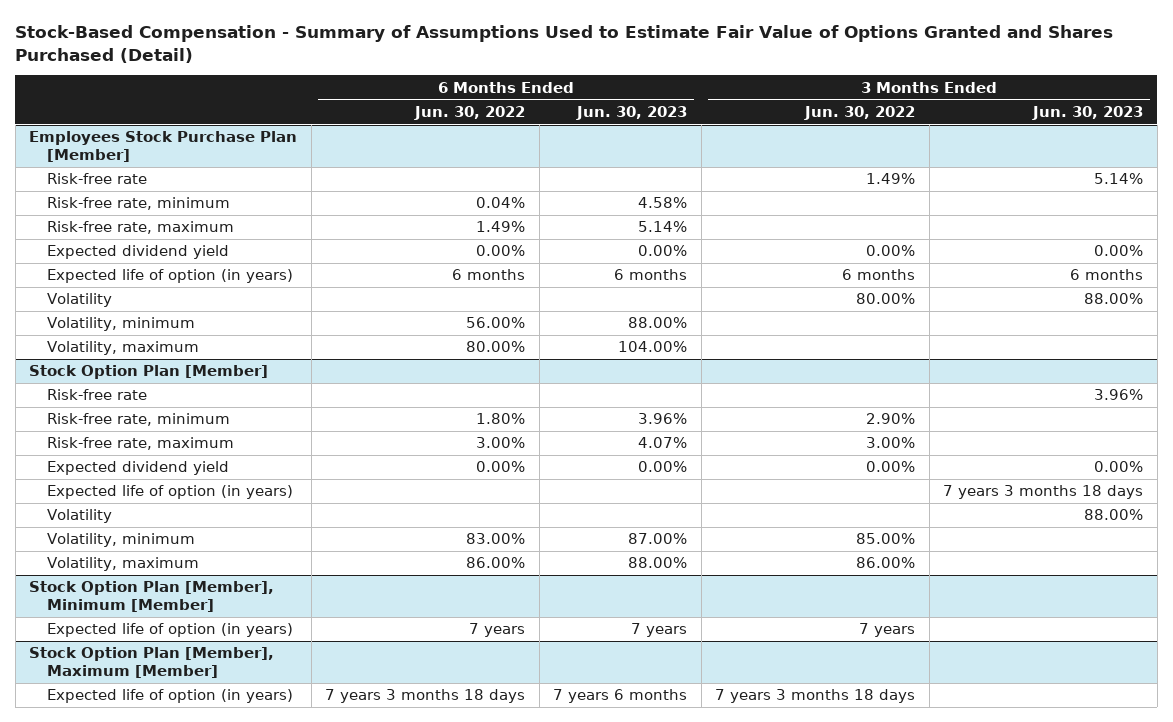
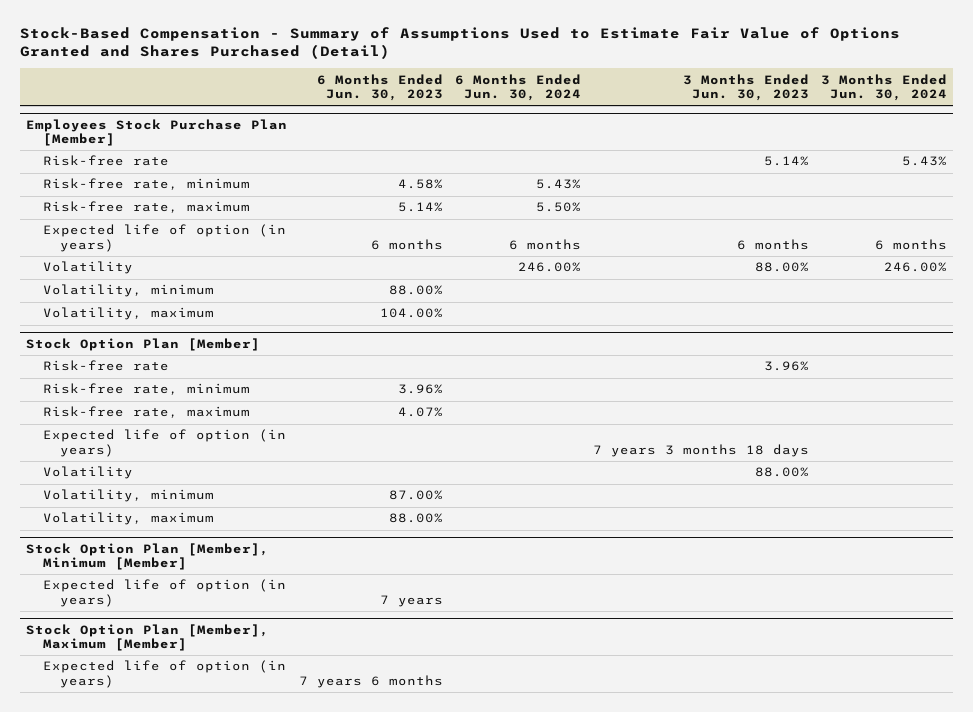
- | 6 Months Ended Jun. 30, 2022 | 6 Months Ended Jun. 30, 2023 | 3 Months Ended Jun. 30, 2022 | 3 Months Ended Jun. 30, 2023
+ | 6 Months Ended Jun. 30, 2023 | 6 Months Ended Jun. 30, 2024 | 3 Months Ended Jun. 30, 2023 | 3 Months Ended Jun. 30, 2024
@ Employees Stock Purchase Plan [Member]
- Expected dividend yield | 0.00% | 0.00% | 0.00% | 0.00%
@ Stock Option Plan [Member]
- Expected dividend yield | 0.00% | 0.00% | 0.00% | 0.00%

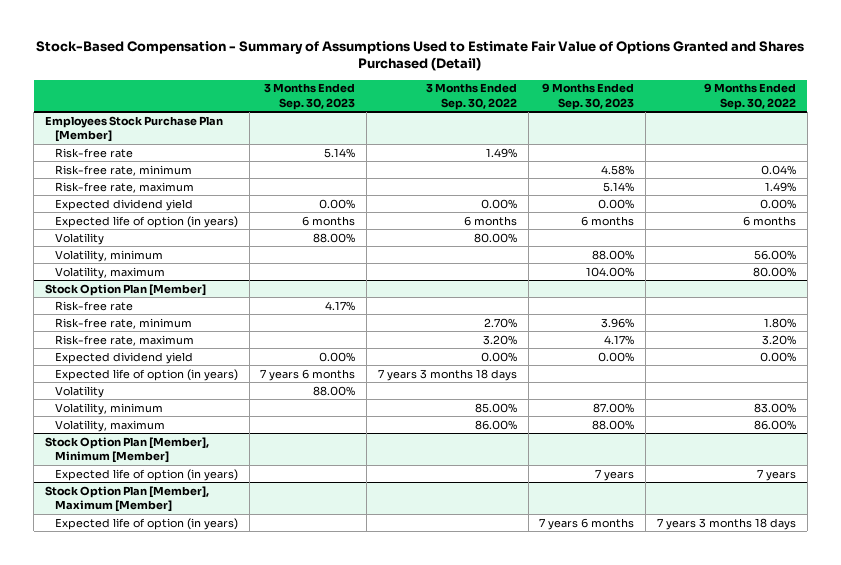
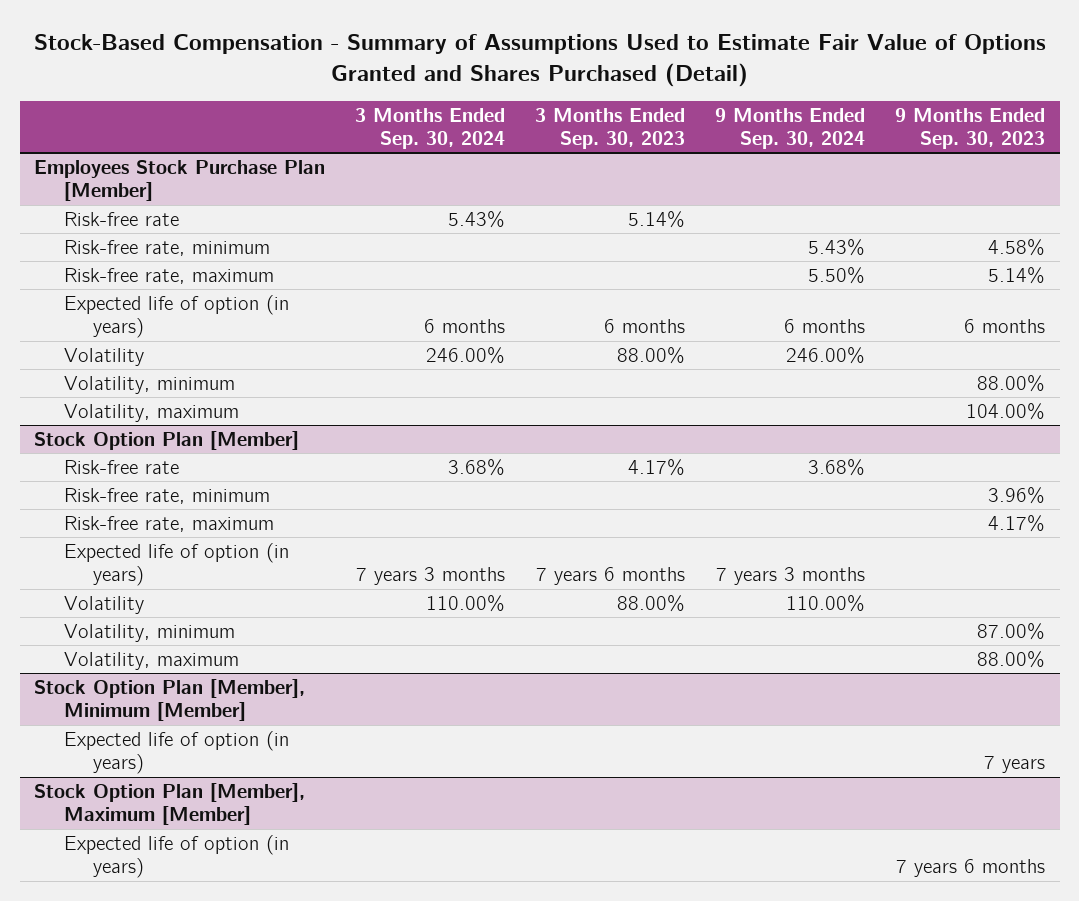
- | 3 Months Ended Sep. 30, 2023 | 3 Months Ended Sep. 30, 2022 | 9 Months Ended Sep. 30, 2023 | 9 Months Ended Sep. 30, 2022
+ | 3 Months Ended Sep. 30, 2024 | 3 Months Ended Sep. 30, 2023 | 9 Months Ended Sep. 30, 2024 | 9 Months Ended Sep. 30, 2023
@ Employees Stock Purchase Plan [Member]
- Expected dividend yield | 0.00% | 0.00% | 0.00% | 0.00%
@ Stock Option Plan [Member]
- Expected dividend yield | 0.00% | 0.00% | 0.00% | 0.00%

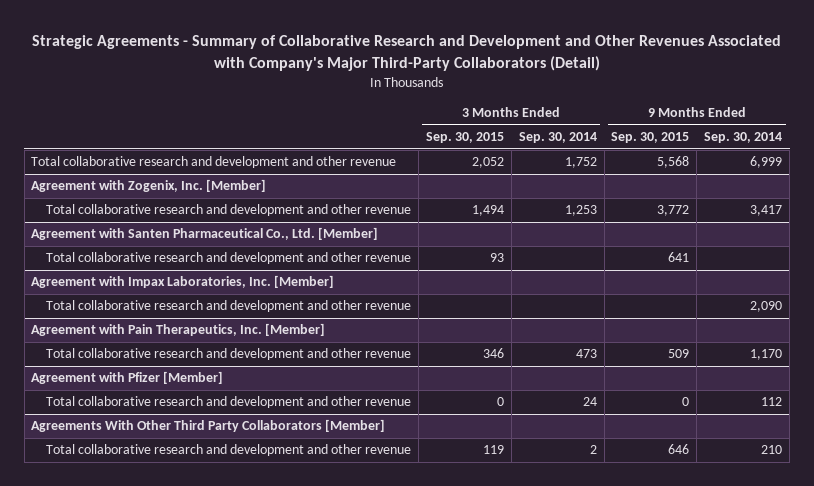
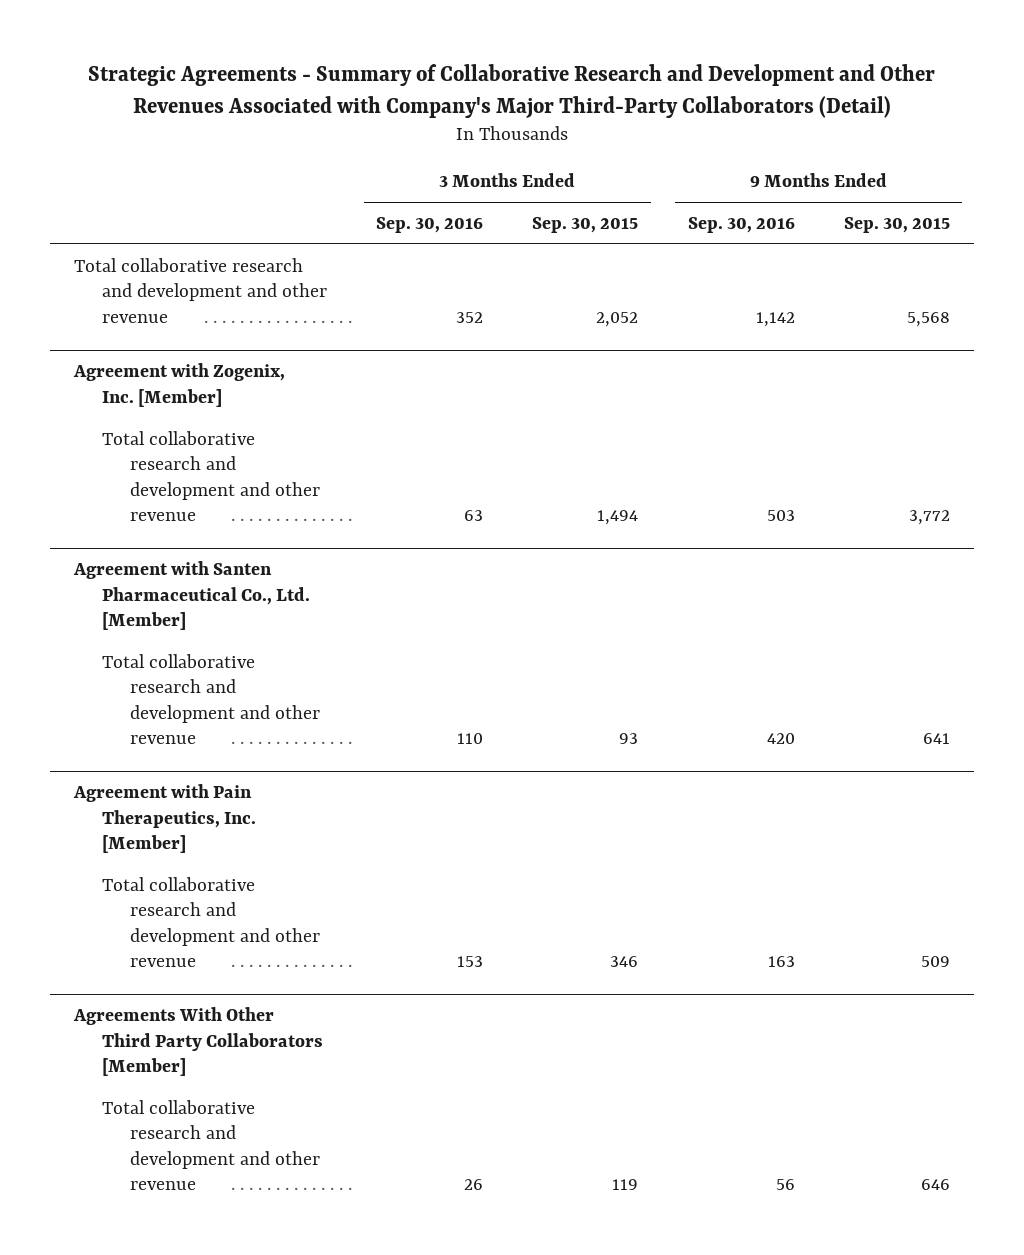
- | 3 Months Ended Sep. 30, 2015 | 3 Months Ended Sep. 30, 2014 | 9 Months Ended Sep. 30, 2015 | 9 Months Ended Sep. 30, 2014
+ | 3 Months Ended Sep. 30, 2016 | 3 Months Ended Sep. 30, 2015 | 9 Months Ended Sep. 30, 2016 | 9 Months Ended Sep. 30, 2015
- Agreement with Impax Laboratories, Inc. [Member]
- Total collaborative research and development and other revenue | | | | 2,090
- Agreement with Pfizer [Member]
- Total collaborative research and development and other revenue | 0 | 24 | 0 | 112

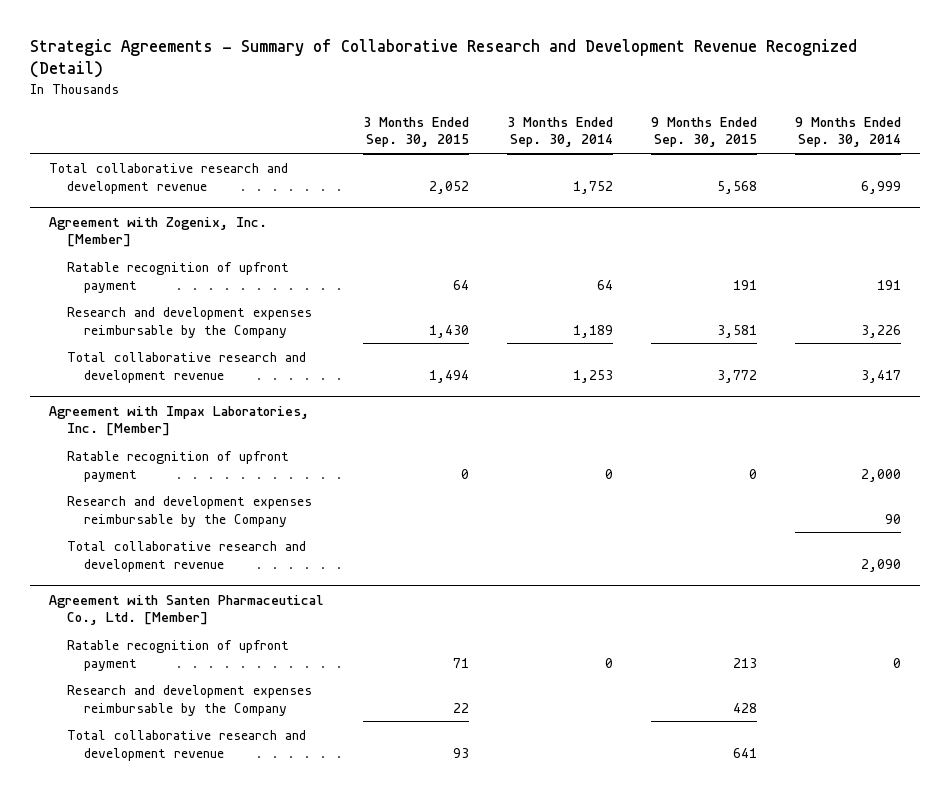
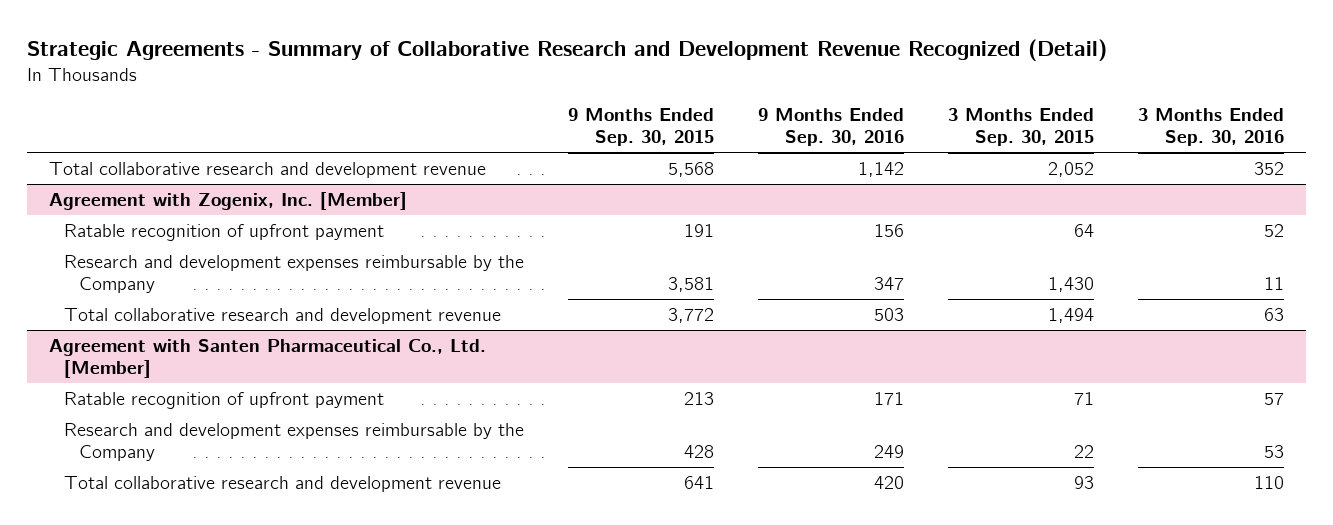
- | 3 Months Ended Sep. 30, 2015 | 3 Months Ended Sep. 30, 2014 | 9 Months Ended Sep. 30, 2015 | 9 Months Ended Sep. 30, 2014
+ | 9 Months Ended Sep. 30, 2015 | 9 Months Ended Sep. 30, 2016 | 3 Months Ended Sep. 30, 2015 | 3 Months Ended Sep. 30, 2016
- Agreement with Impax Laboratories, Inc. [Member]
- Ratable recognition of upfront payment | 0 | 0 | 0 | 2,000
- Research and development expenses reimbursable by the Company | | | | 90
- Total collaborative research and development revenue | | | | 2,090

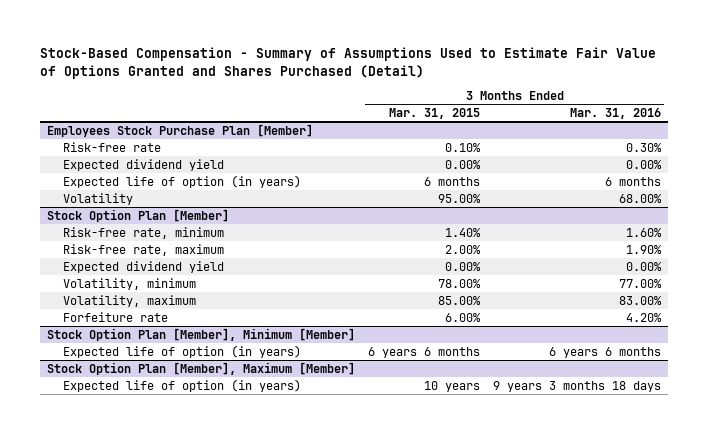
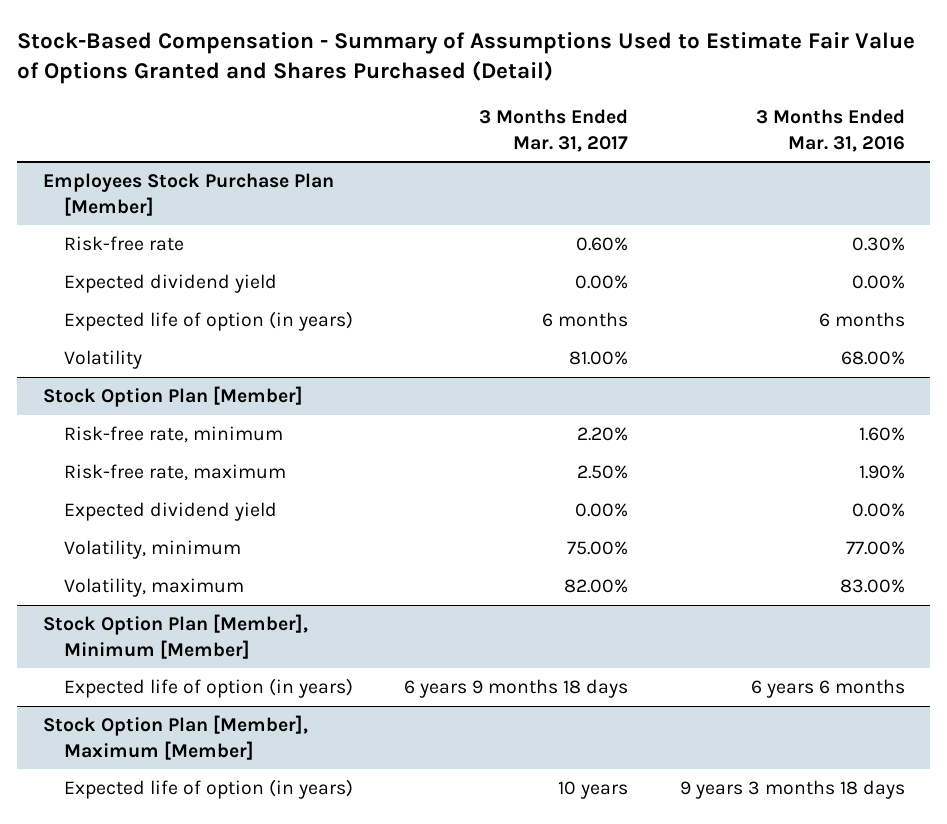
- | 3 Months Ended Mar. 31, 2015 | 3 Months Ended Mar. 31, 2016
+ | 3 Months Ended Mar. 31, 2017 | 3 Months Ended Mar. 31, 2016
@ Stock Option Plan [Member]
- Forfeiture rate | 6.00% | 4.20%

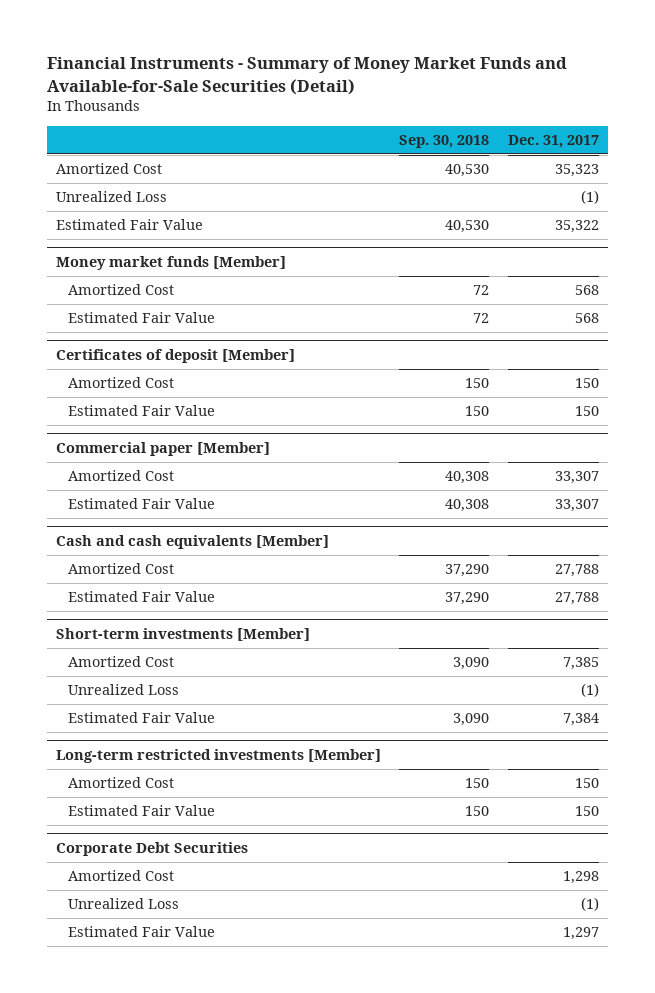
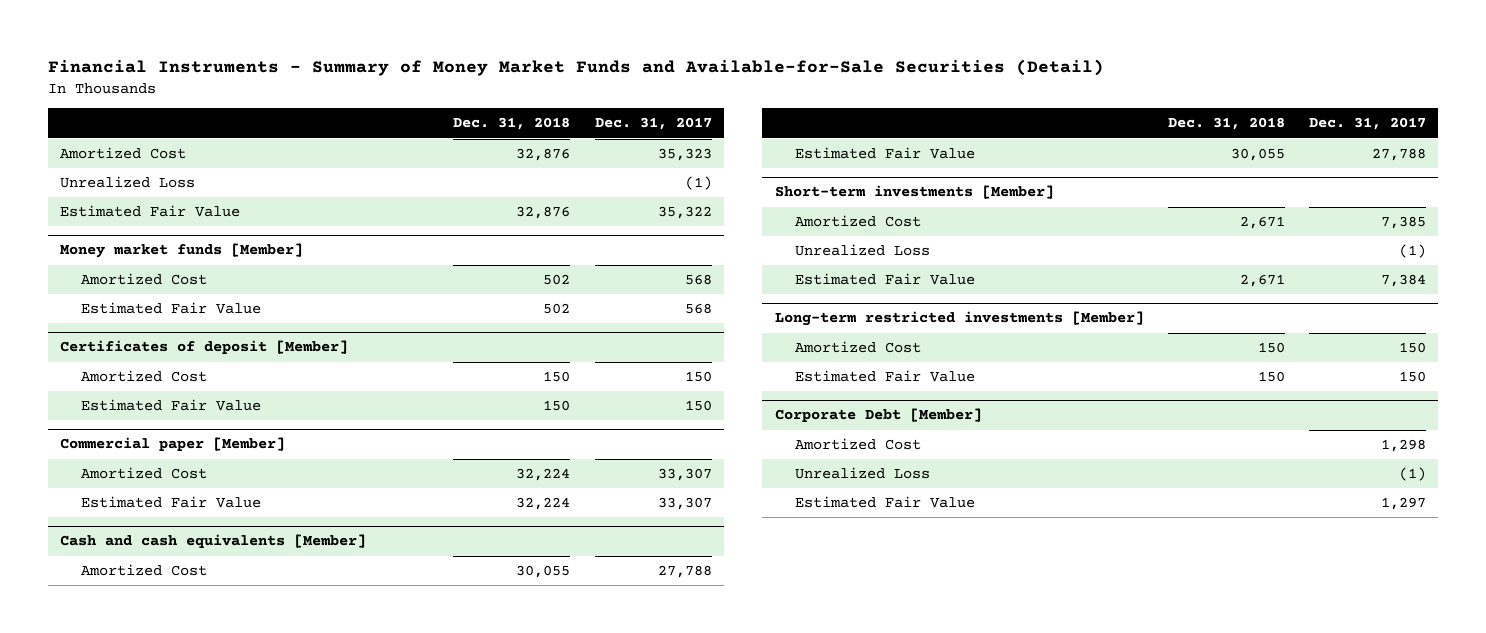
- | Sep. 30, 2018 | Dec. 31, 2017
+ | Dec. 31, 2018 | Dec. 31, 2017
- Corporate Debt Securities
+ Corporate Debt [Member]

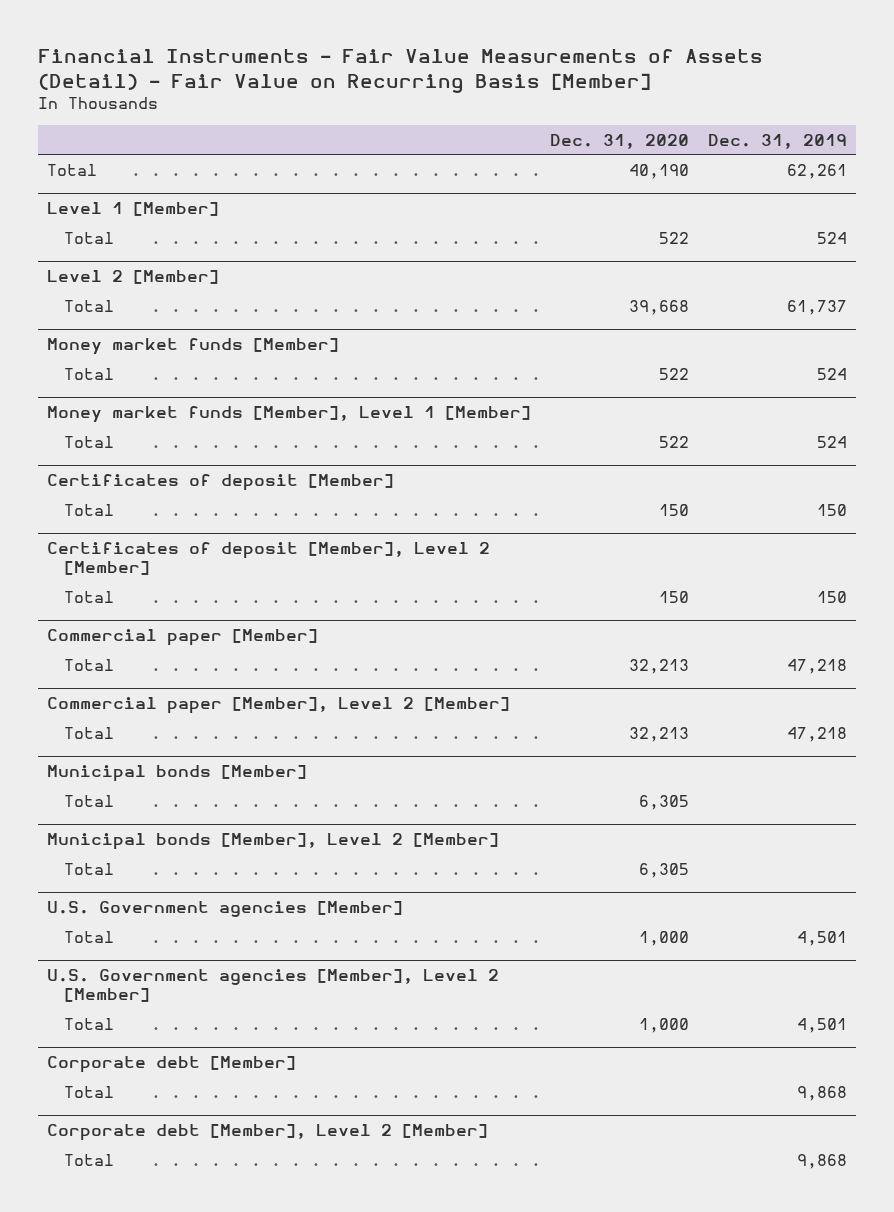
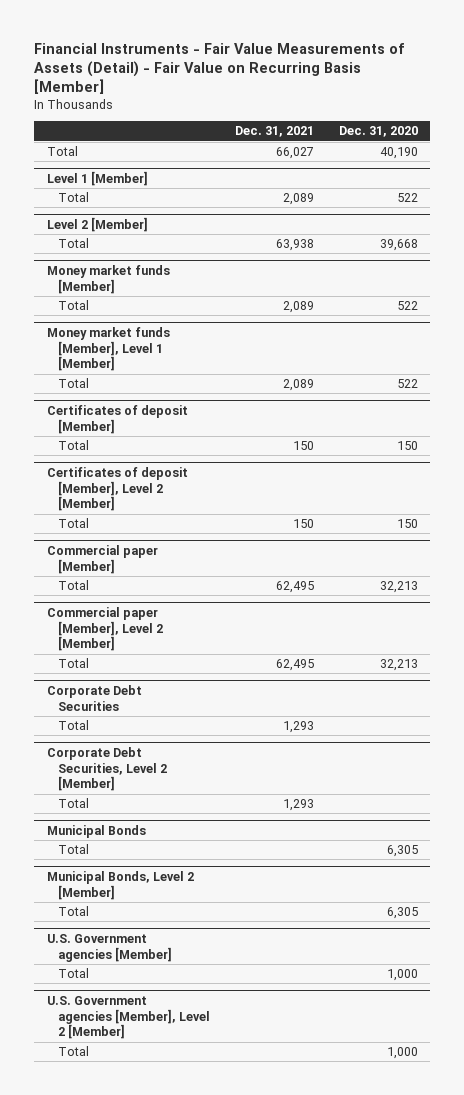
- | Dec. 31, 2020 | Dec. 31, 2019
+ | Dec. 31, 2021 | Dec. 31, 2020
- Municipal bonds [Member]
+ Corporate Debt Securities
+ Total | 1,293 |
+ Corporate Debt Securities, Level 2 [Member]
+ Total | 1,293 |
+ Municipal Bonds
- Municipal bonds [Member], Level 2 [Member]
+ Municipal Bonds, Level 2 [Member]
- Corporate debt [Member]
- Total | | 9,868
- Corporate debt [Member], Level 2 [Member]
- Total | | 9,868

